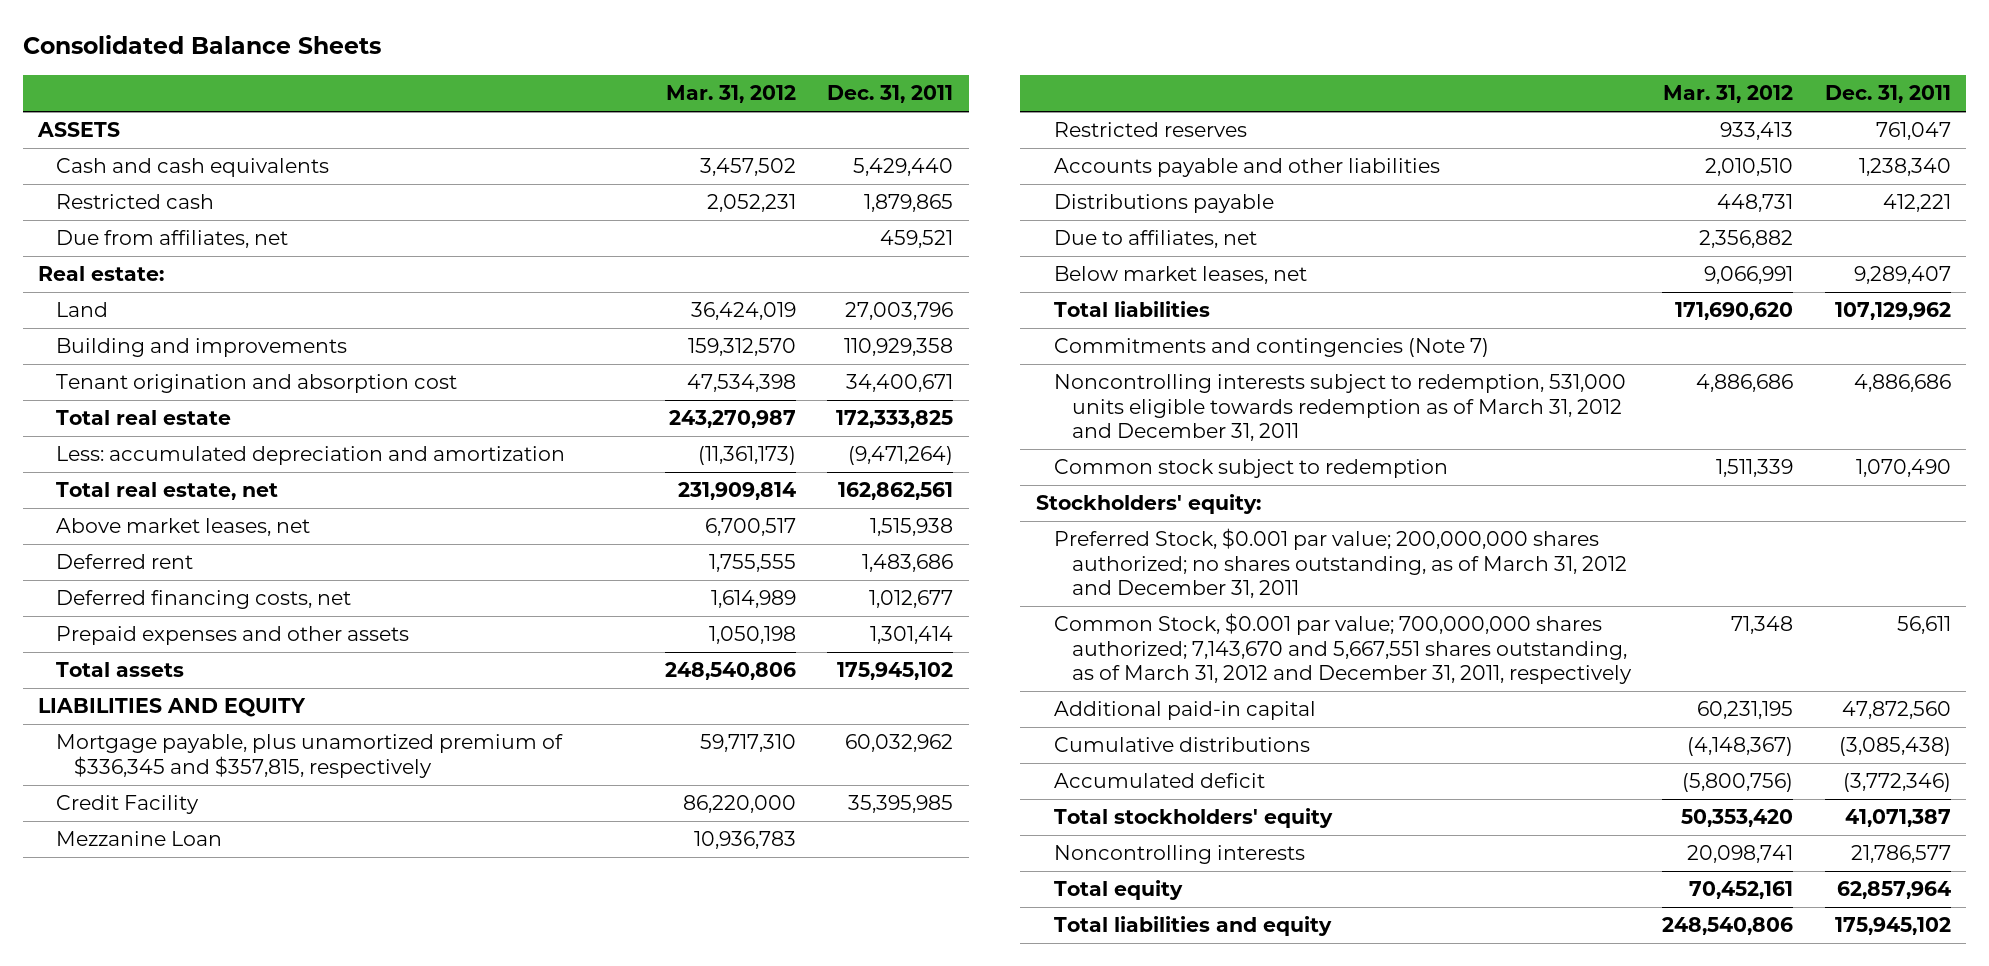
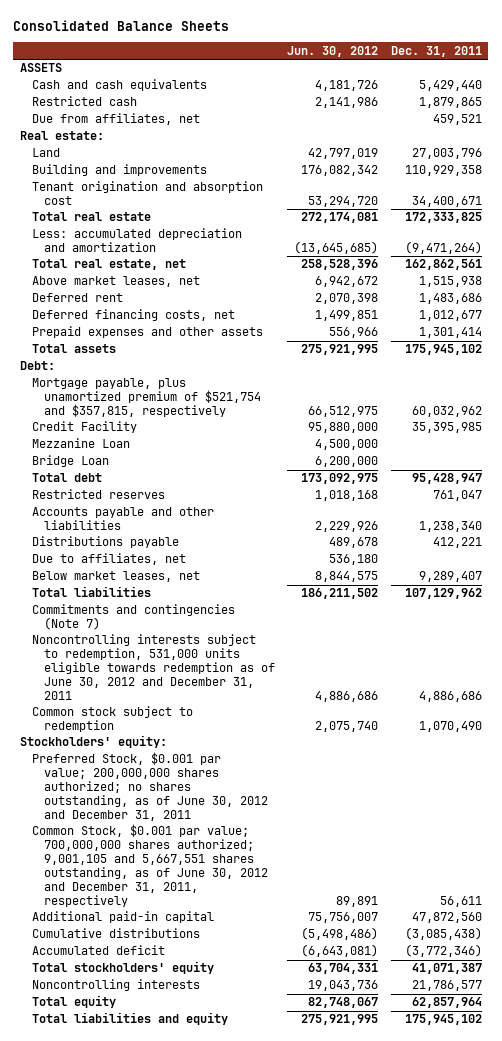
- | Mar. 31, 2012 | Dec. 31, 2011
+ | Jun. 30, 2012 | Dec. 31, 2011
- LIABILITIES AND EQUITY
- Mortgage payable, plus unamortized premium of $336,345 and $357,815, respectively | 59,717,310 | 60,032,962
+ Debt:
+ Mortgage payable, plus unamortized premium of $521,754 and $357,815, respectively | 66,512,975 | 60,032,962
+ Bridge Loan | 6,200,000 |
+ Total debt | 173,092,975 | 95,428,947
- Noncontrolling interests subject to redemption, 531,000 units eligible towards redemption as of March 31, 2012 and December 31, 2011 | 4,886,686 | 4,886,686
+ Noncontrolling interests subject to redemption, 531,000 units eligible towards redemption as of June 30, 2012 and December 31, 2011 | 4,886,686 | 4,886,686
- Preferred Stock, $0.001 par value; 200,000,000 shares authorized; no shares outstanding, as of March 31, 2012 and December 31, 2011
- Common Stock, $0.001 par value; 700,000,000 shares authorized; 7,143,670 and 5,667,551 shares outstanding, as of March 31, 2012 and December 31, 2011, respectively | 71,348 | 56,611
+ Preferred Stock, $0.001 par value; 200,000,000 shares authorized; no shares outstanding, as of June 30, 2012 and December 31, 2011
+ Common Stock, $0.001 par value; 700,000,000 shares authorized; 9,001,105 and 5,667,551 shares outstanding, as of June 30, 2012 and December 31, 2011, respectively | 89,891 | 56,611

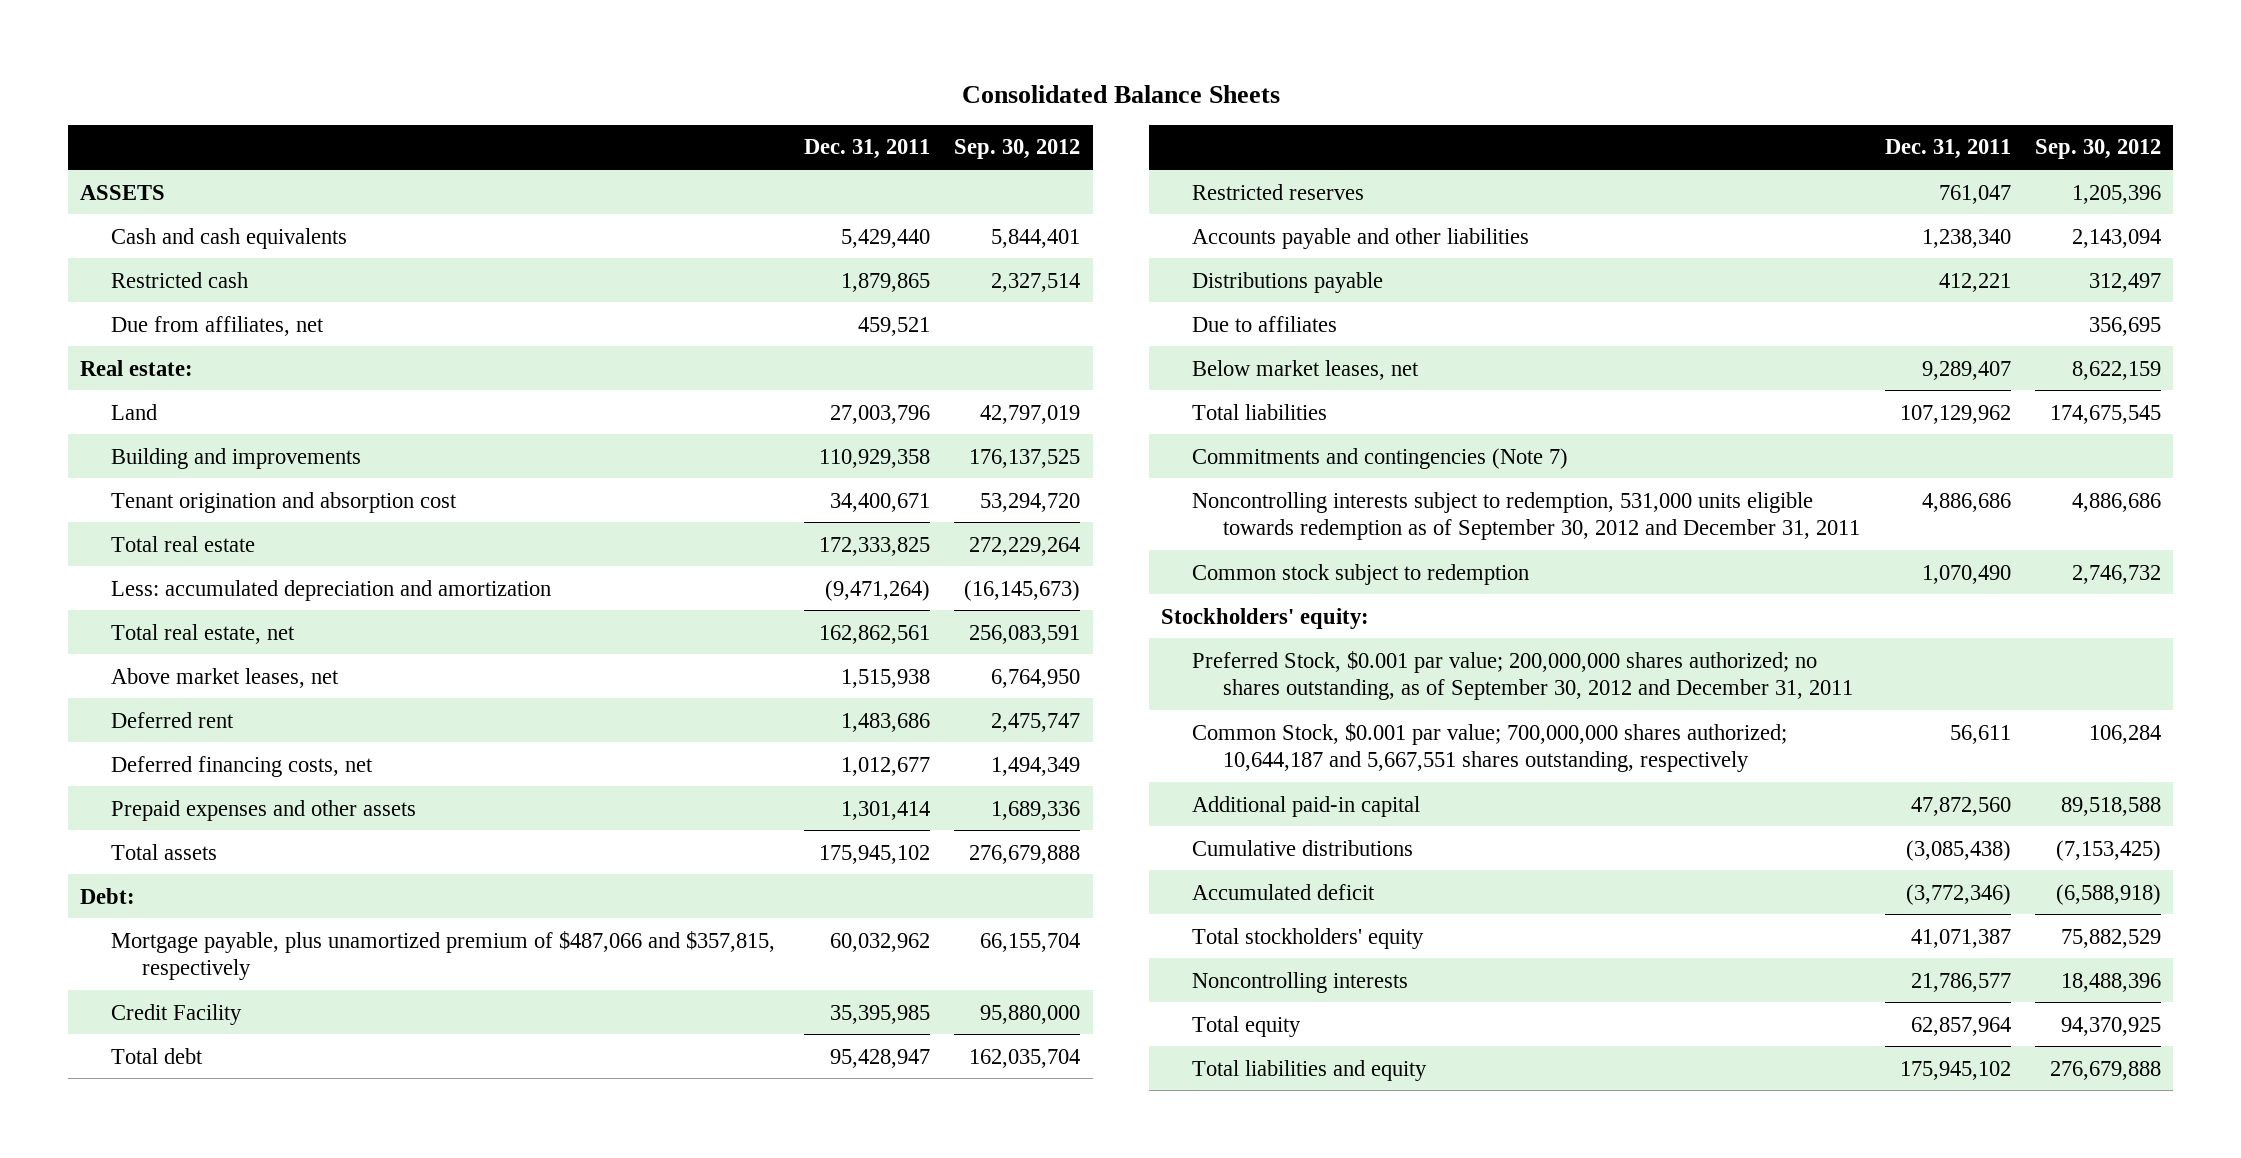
- | Jun. 30, 2012 | Dec. 31, 2011
+ | Dec. 31, 2011 | Sep. 30, 2012
- Mortgage payable, plus unamortized premium of $521,754 and $357,815, respectively | 66,512,975 | 60,032,962
+ Mortgage payable, plus unamortized premium of $487,066 and $357,815, respectively | 60,032,962 | 66,155,704
- Mezzanine Loan | 4,500,000 |
- Bridge Loan | 6,200,000 |
- Due to affiliates, net | 536,180 |
+ Due to affiliates | | 356,695
- Noncontrolling interests subject to redemption, 531,000 units eligible towards redemption as of June 30, 2012 and December 31, 2011 | 4,886,686 | 4,886,686
+ Noncontrolling interests subject to redemption, 531,000 units eligible towards redemption as of September 30, 2012 and December 31, 2011 | 4,886,686 | 4,886,686
- Preferred Stock, $0.001 par value; 200,000,000 shares authorized; no shares outstanding, as of June 30, 2012 and December 31, 2011
- Common Stock, $0.001 par value; 700,000,000 shares authorized; 9,001,105 and 5,667,551 shares outstanding, as of June 30, 2012 and December 31, 2011, respectively | 89,891 | 56,611
+ Preferred Stock, $0.001 par value; 200,000,000 shares authorized; no shares outstanding, as of September 30, 2012 and December 31, 2011
+ Common Stock, $0.001 par value; 700,000,000 shares authorized; 10,644,187 and 5,667,551 shares outstanding, respectively | 56,611 | 106,284

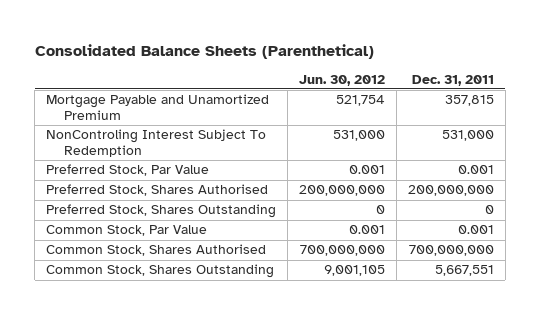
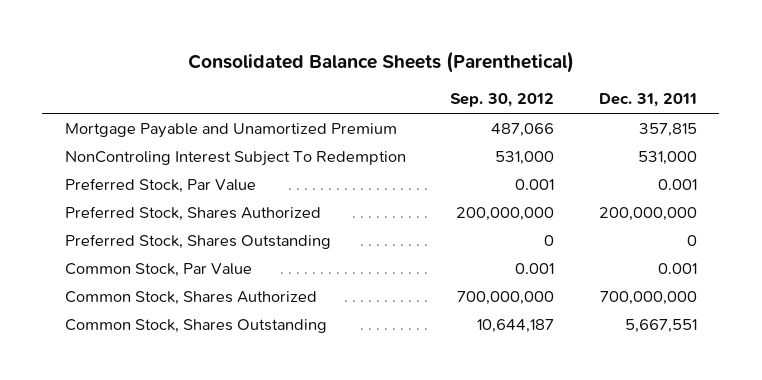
- | Jun. 30, 2012 | Dec. 31, 2011
+ | Sep. 30, 2012 | Dec. 31, 2011
- Preferred Stock, Shares Authorised | 200,000,000 | 200,000,000
+ Preferred Stock, Shares Authorized | 200,000,000 | 200,000,000
- Common Stock, Shares Authorised | 700,000,000 | 700,000,000
+ Common Stock, Shares Authorized | 700,000,000 | 700,000,000

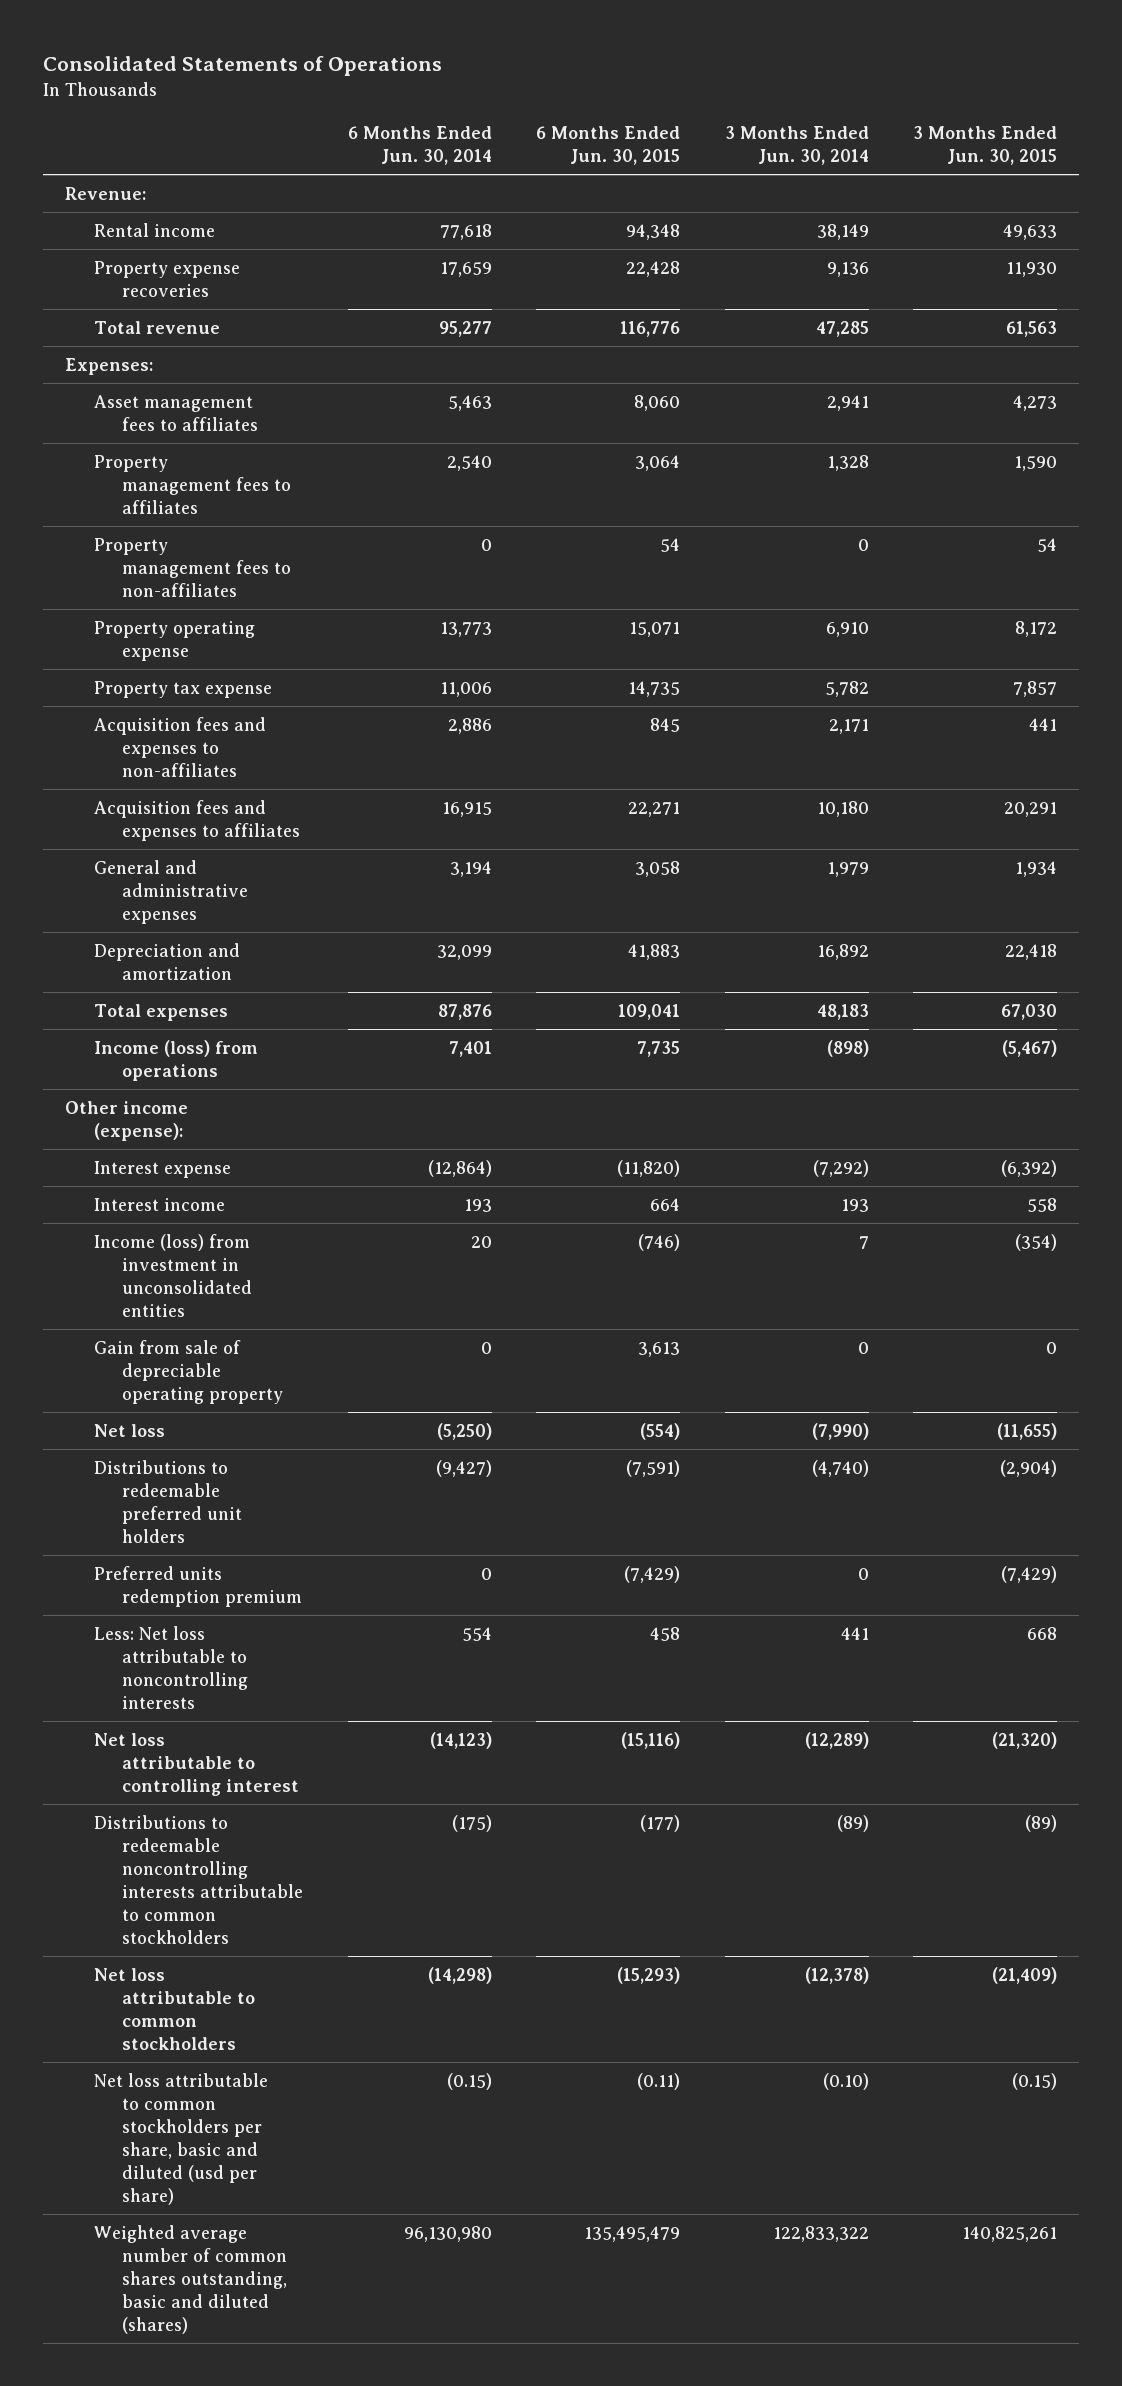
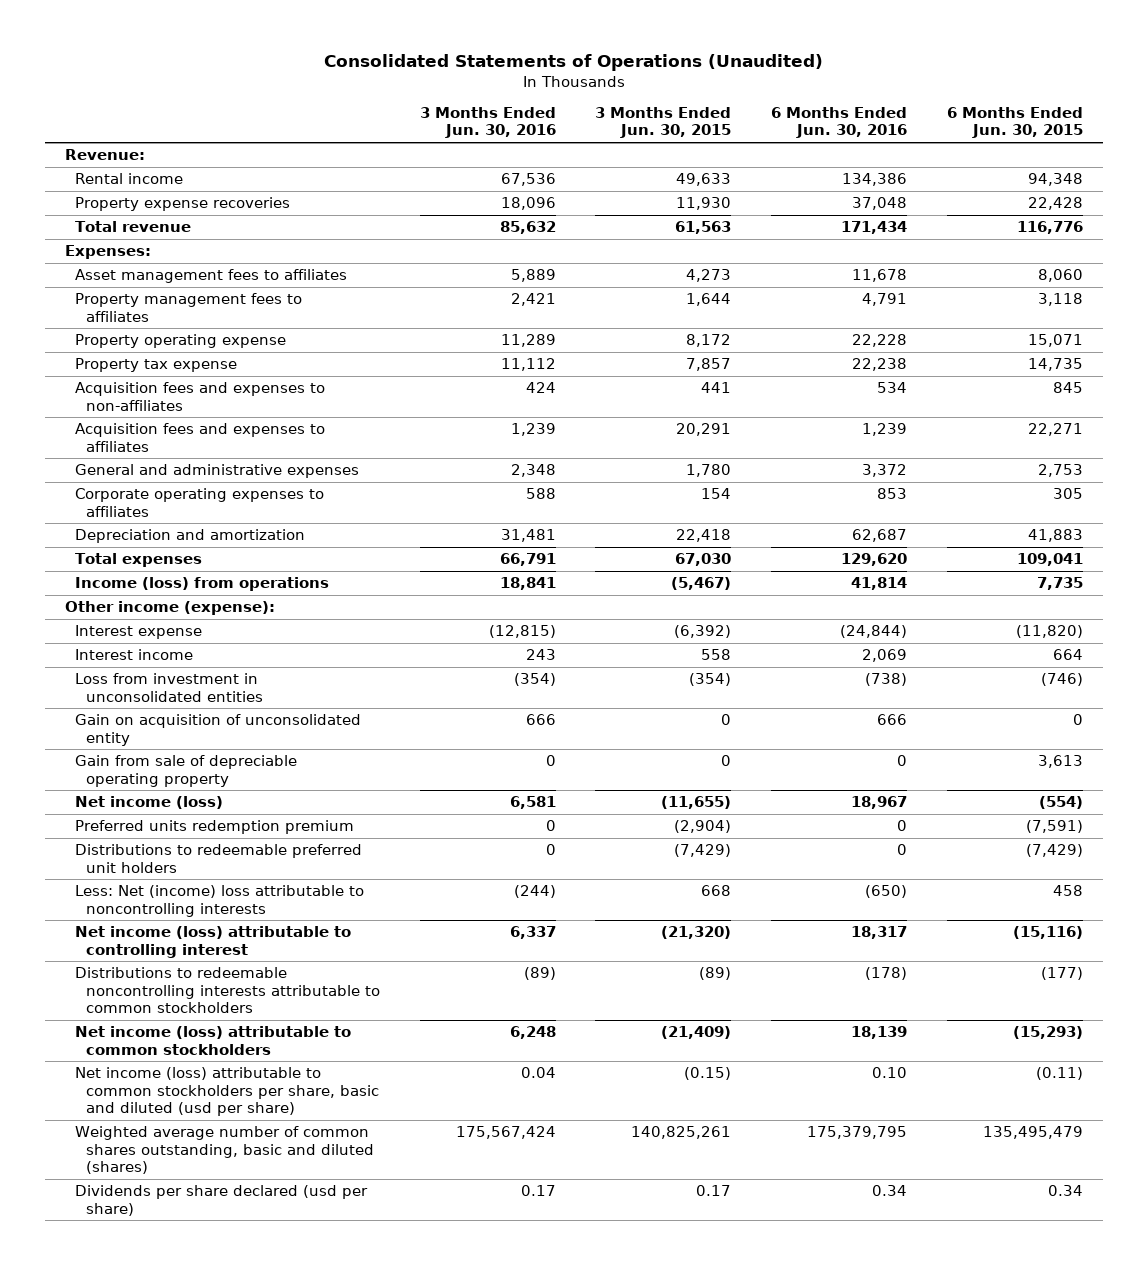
- Consolidated Statements of Operations
+ Consolidated Statements of Operations (Unaudited)
- | 6 Months Ended Jun. 30, 2014 | 6 Months Ended Jun. 30, 2015 | 3 Months Ended Jun. 30, 2014 | 3 Months Ended Jun. 30, 2015
+ | 3 Months Ended Jun. 30, 2016 | 3 Months Ended Jun. 30, 2015 | 6 Months Ended Jun. 30, 2016 | 6 Months Ended Jun. 30, 2015
- Property management fees to affiliates | 2,540 | 3,064 | 1,328 | 1,590
- Property management fees to non-affiliates | 0 | 54 | 0 | 54
+ Property management fees to affiliates | 2,421 | 1,644 | 4,791 | 3,118
- General and administrative expenses | 3,194 | 3,058 | 1,979 | 1,934
+ General and administrative expenses | 2,348 | 1,780 | 3,372 | 2,753
+ Corporate operating expenses to affiliates | 588 | 154 | 853 | 305
- Income (loss) from investment in unconsolidated entities | 20 | (746) | 7 | (354)
+ Loss from investment in unconsolidated entities | (354) | (354) | (738) | (746)
+ Gain on acquisition of unconsolidated entity | 666 | 0 | 666 | 0
- Net loss | (5,250) | (554) | (7,990) | (11,655)
- Distributions to redeemable preferred unit holders | (9,427) | (7,591) | (4,740) | (2,904)
- Preferred units redemption premium | 0 | (7,429) | 0 | (7,429)
- Less: Net loss attributable to noncontrolling interests | 554 | 458 | 441 | 668
- Net loss attributable to controlling interest | (14,123) | (15,116) | (12,289) | (21,320)
+ Net income (loss) | 6,581 | (11,655) | 18,967 | (554)
+ Preferred units redemption premium | 0 | (2,904) | 0 | (7,591)
+ Distributions to redeemable preferred unit holders | 0 | (7,429) | 0 | (7,429)
+ Less: Net (income) loss attributable to noncontrolling interests | (244) | 668 | (650) | 458
+ Net income (loss) attributable to controlling interest | 6,337 | (21,320) | 18,317 | (15,116)
- Net loss attributable to common stockholders | (14,298) | (15,293) | (12,378) | (21,409)
- Net loss attributable to common stockholders per share, basic and diluted (usd per share) | (0.15) | (0.11) | (0.10) | (0.15)
+ Net income (loss) attributable to common stockholders | 6,248 | (21,409) | 18,139 | (15,293)
+ Net income (loss) attributable to common stockholders per share, basic and diluted (usd per share) | 0.04 | (0.15) | 0.10 | (0.11)
+ Dividends per share declared (usd per share) | 0.17 | 0.17 | 0.34 | 0.34

